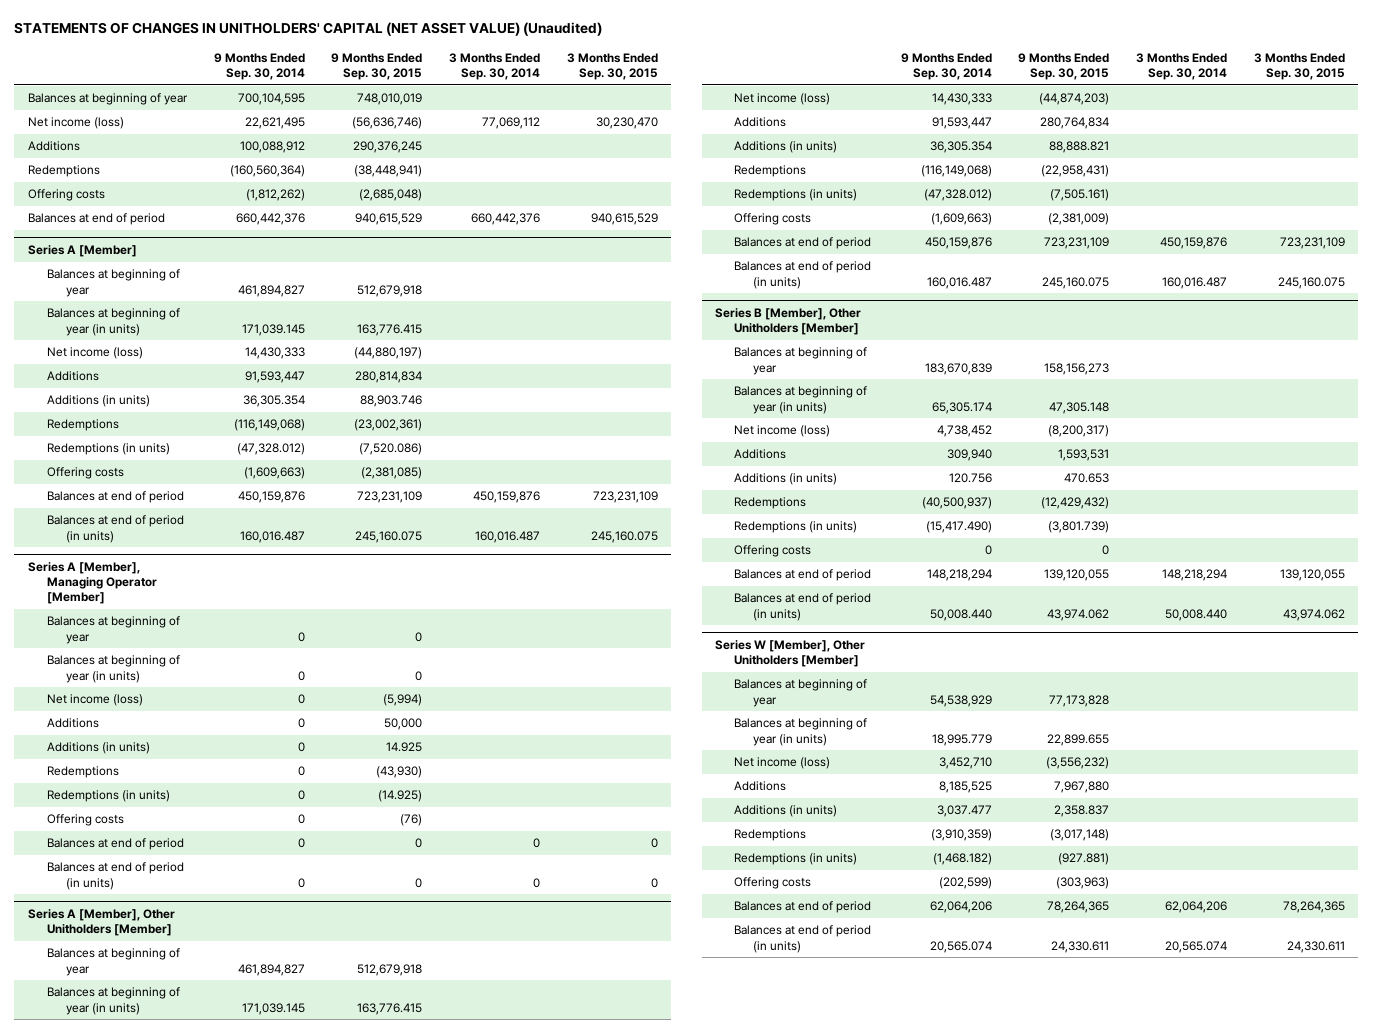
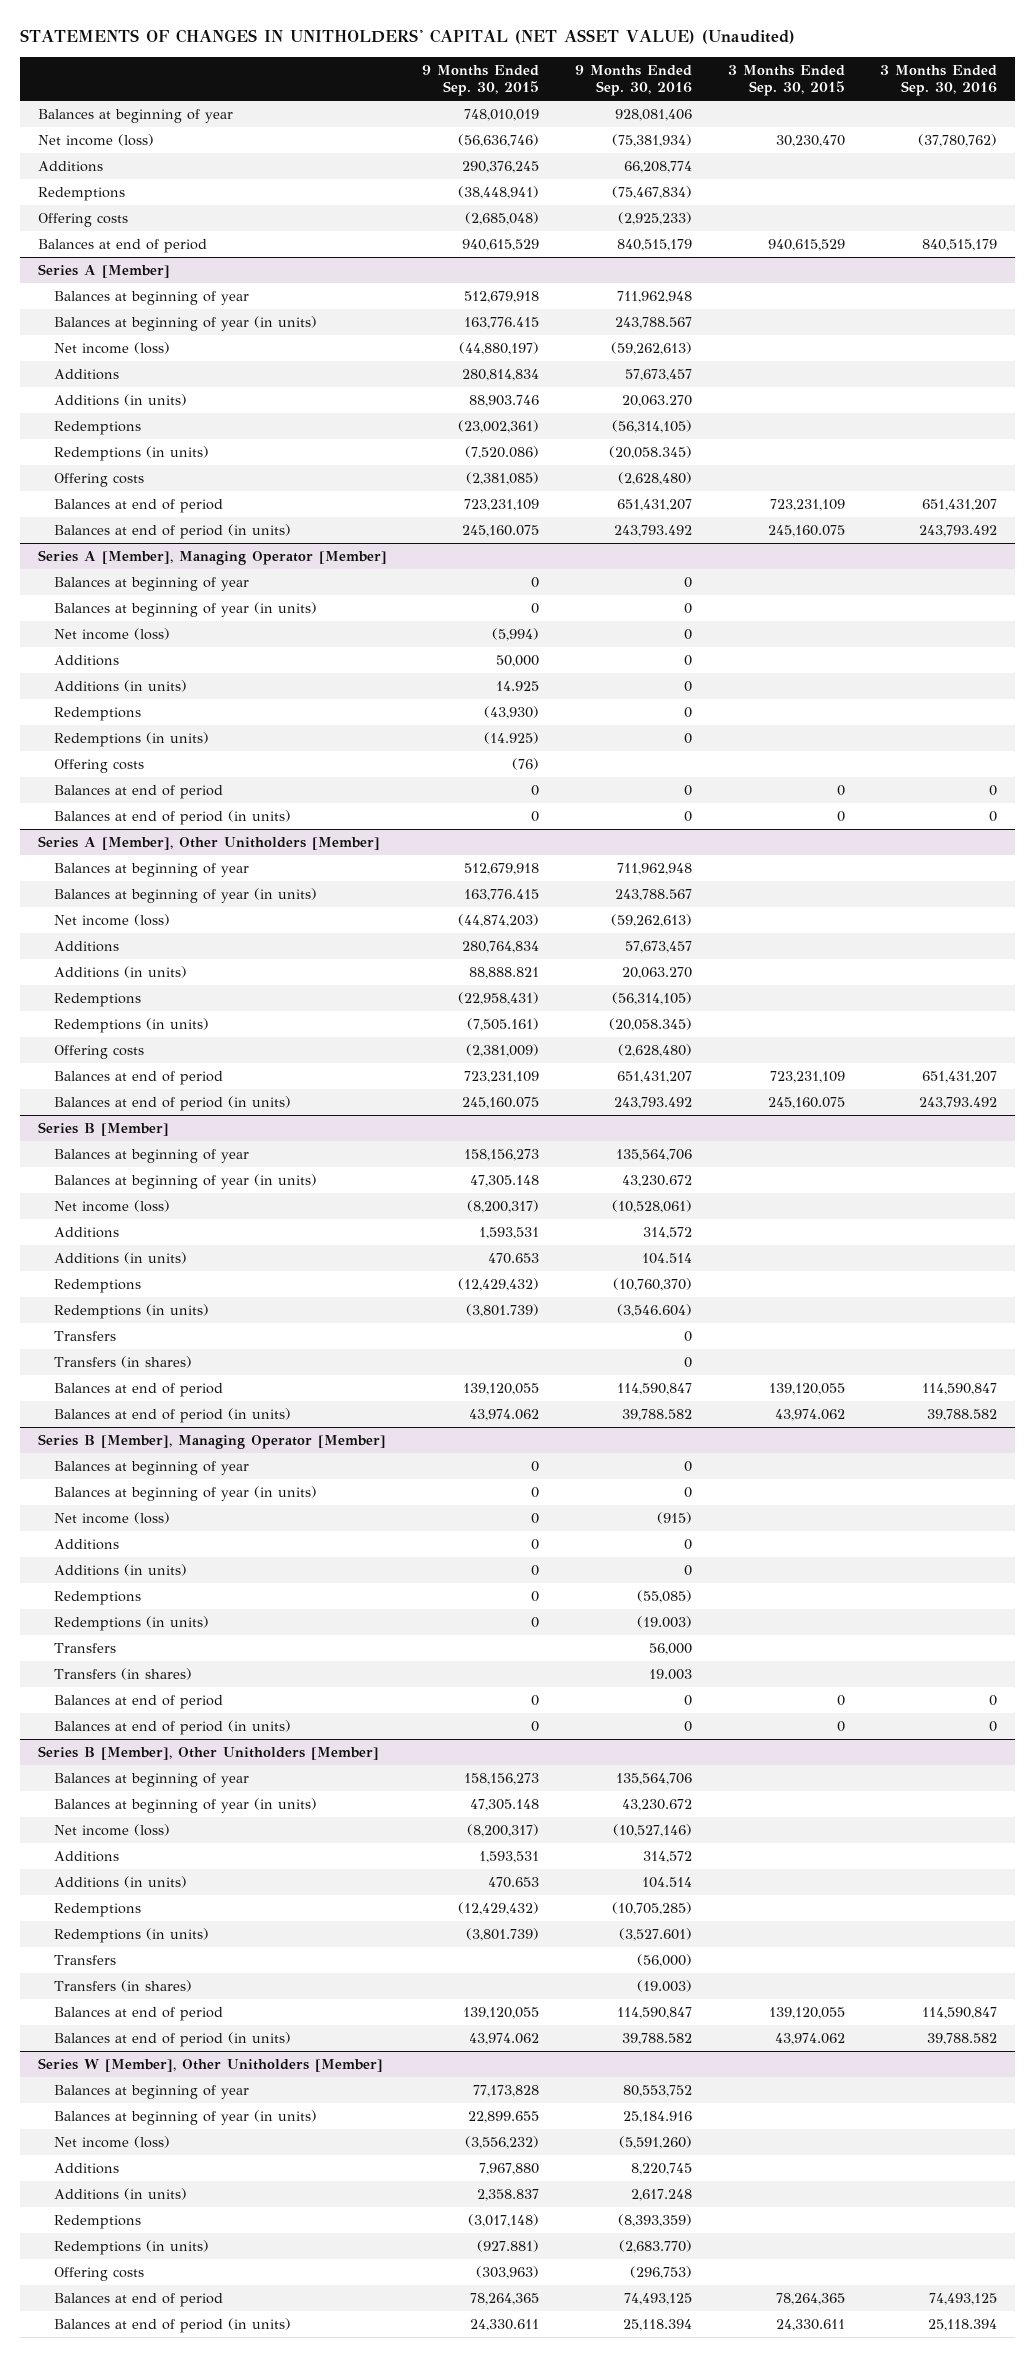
- | 9 Months Ended Sep. 30, 2014 | 9 Months Ended Sep. 30, 2015 | 3 Months Ended Sep. 30, 2014 | 3 Months Ended Sep. 30, 2015
+ | 9 Months Ended Sep. 30, 2015 | 9 Months Ended Sep. 30, 2016 | 3 Months Ended Sep. 30, 2015 | 3 Months Ended Sep. 30, 2016
+ Series B [Member]
+ Balances at beginning of year | 158,156,273 | 135,564,706 | |
+ Balances at beginning of year (in units) | 47,305.148 | 43,230.672 | |
+ Net income (loss) | (8,200,317) | (10,528,061) | |
+ Additions | 1,593,531 | 314,572 | |
+ Additions (in units) | 470.653 | 104.514 | |
+ Redemptions | (12,429,432) | (10,760,370) | |
+ Redemptions (in units) | (3,801.739) | (3,546.604) | |
+ Transfers | | 0 | |
+ Transfers (in shares) | | 0 | |
+ Balances at end of period | 139,120,055 | 114,590,847 | 139,120,055 | 114,590,847
+ Balances at end of period (in units) | 43,974.062 | 39,788.582 | 43,974.062 | 39,788.582
+ Series B [Member], Managing Operator [Member]
+ Balances at beginning of year | 0 | 0 | |
+ Balances at beginning of year (in units) | 0 | 0 | |
+ Net income (loss) | 0 | (915) | |
+ Additions | 0 | 0 | |
+ Additions (in units) | 0 | 0 | |
+ Redemptions | 0 | (55,085) | |
+ Redemptions (in units) | 0 | (19.003) | |
+ Transfers | | 56,000 | |
+ Transfers (in shares) | | 19.003 | |
+ Balances at end of period | 0 | 0 | 0 | 0
+ Balances at end of period (in units) | 0 | 0 | 0 | 0
@ Series B [Member], Other Unitholders [Member]
- Offering costs | 0 | 0 | |
+ Transfers | | (56,000) | |
+ Transfers (in shares) | | (19.003) | |

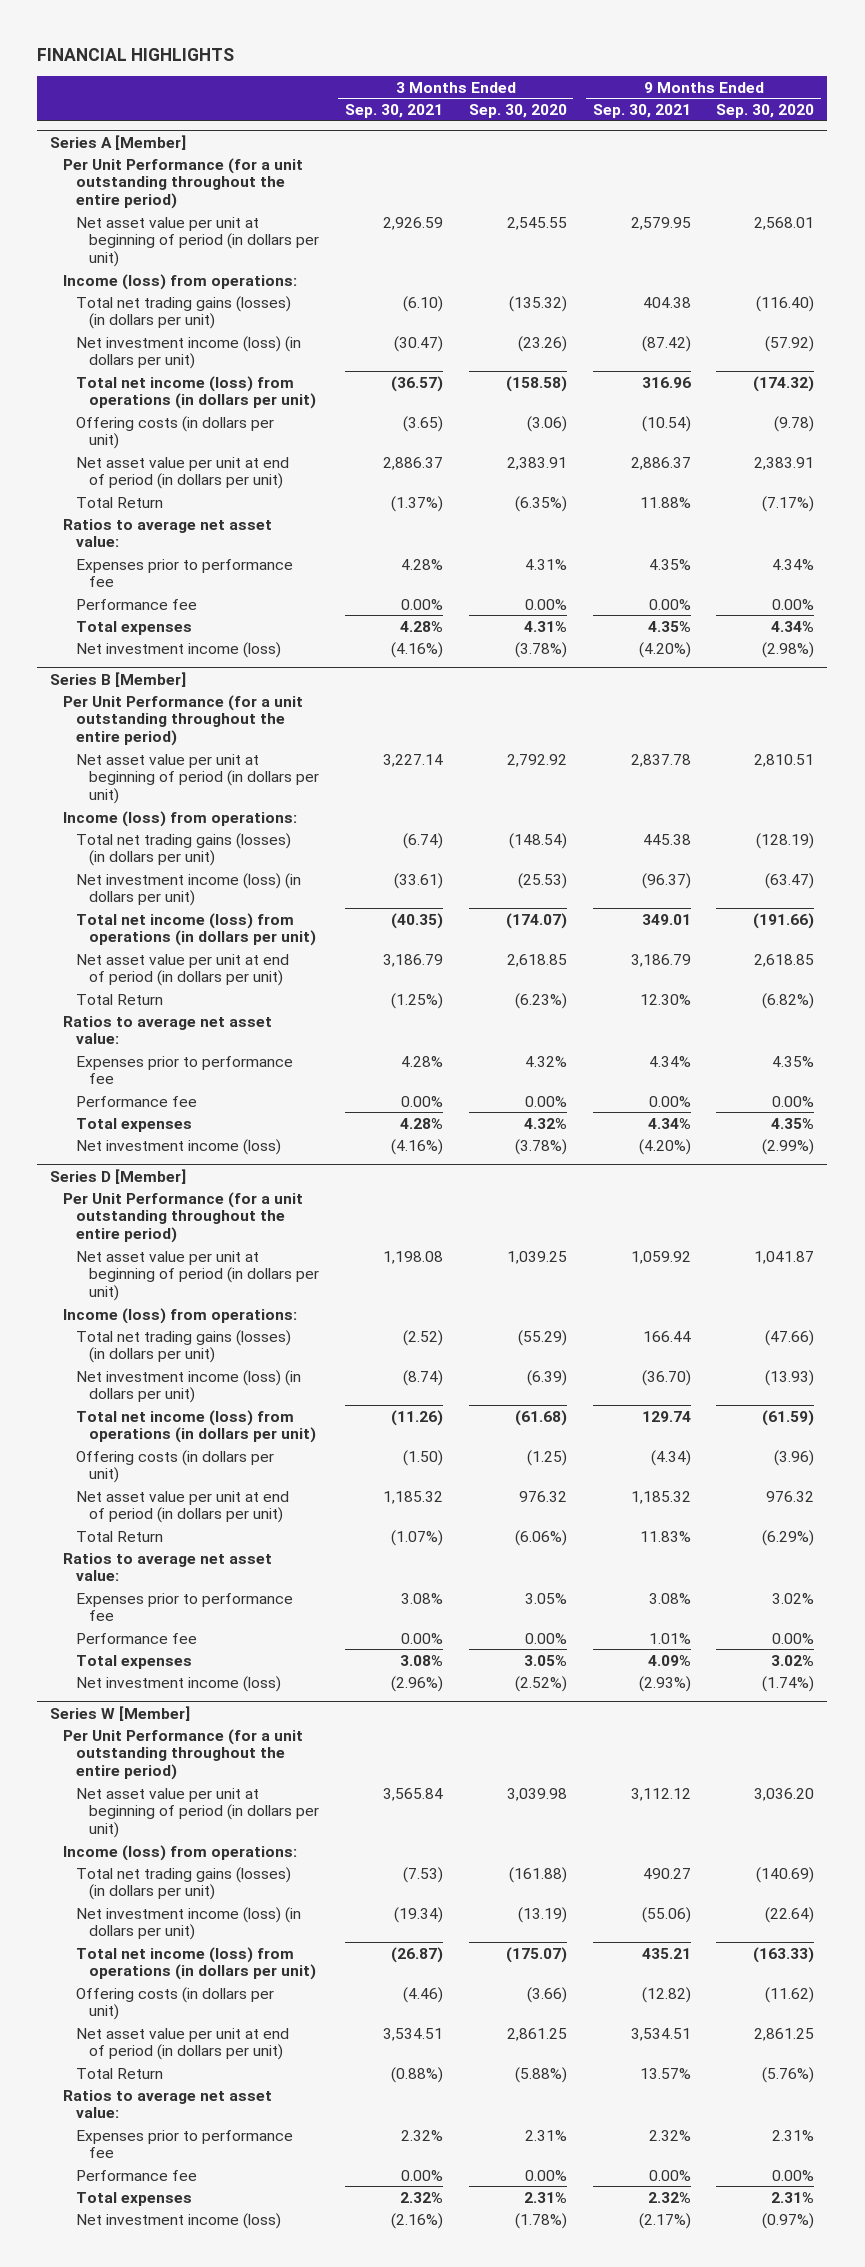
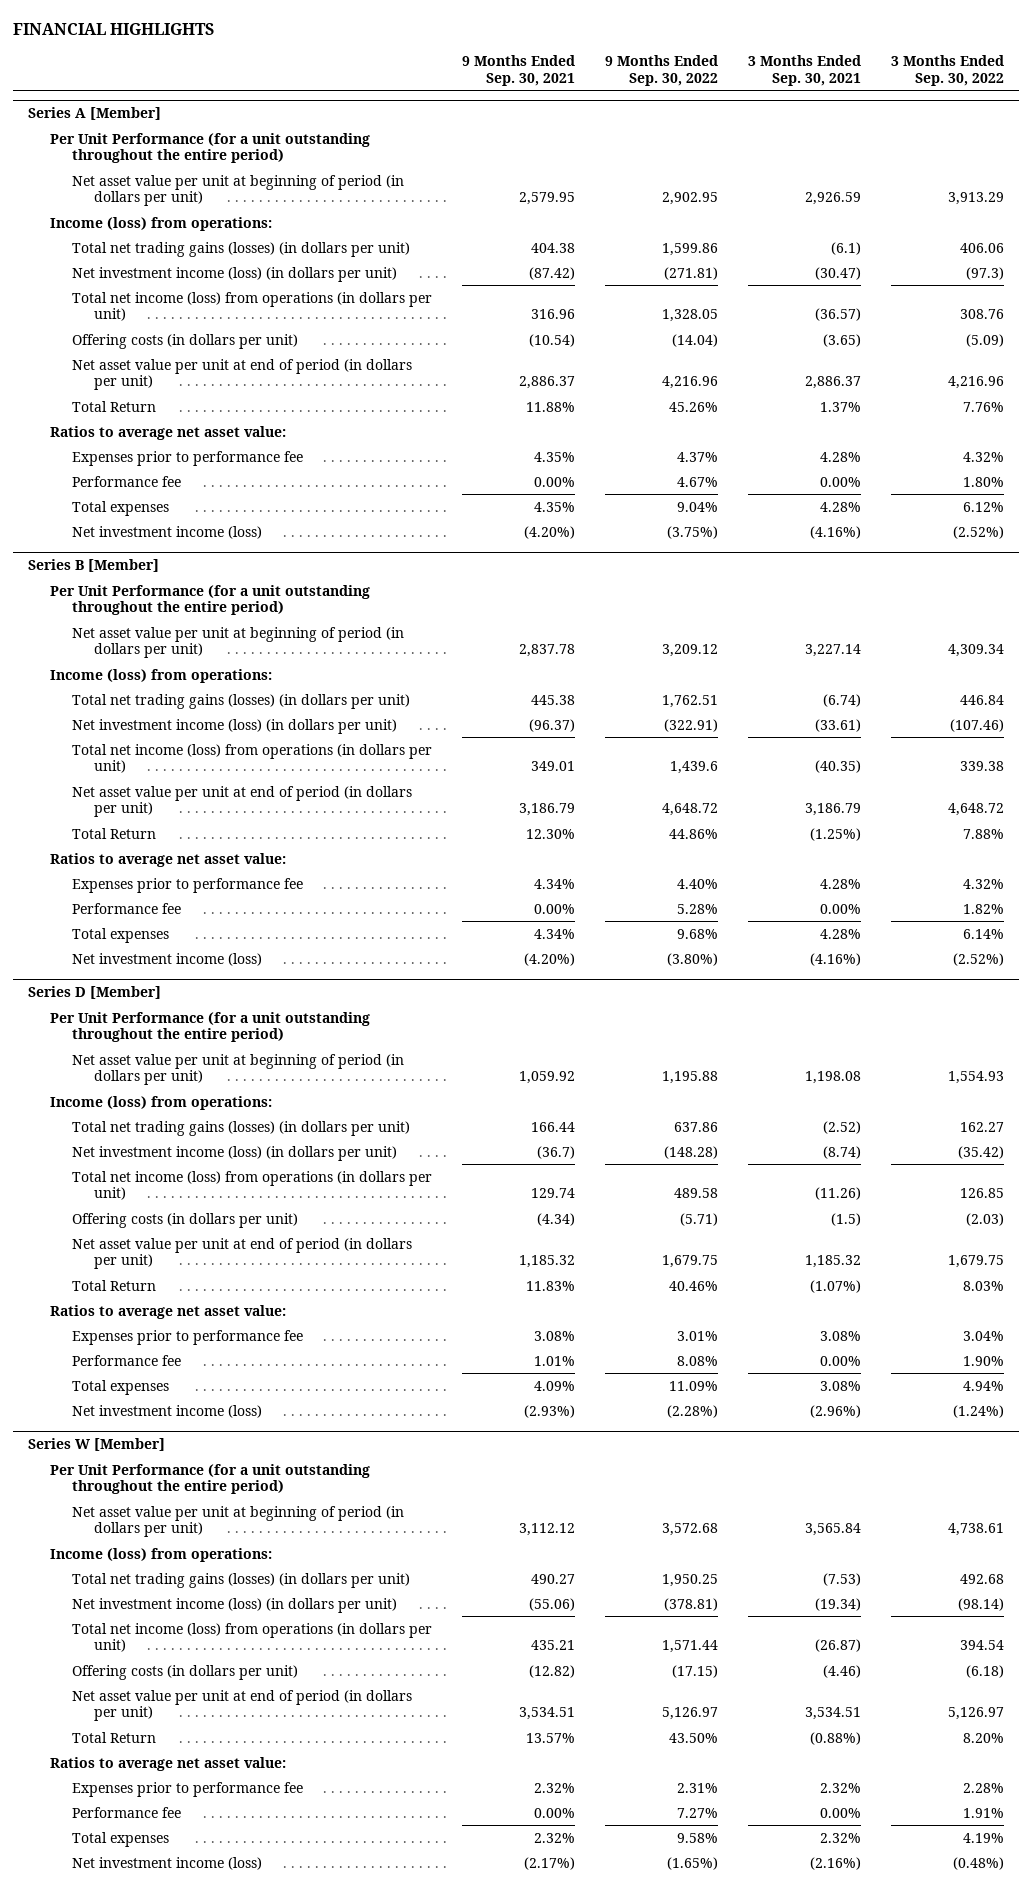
- | 3 Months Ended Sep. 30, 2021 | 3 Months Ended Sep. 30, 2020 | 9 Months Ended Sep. 30, 2021 | 9 Months Ended Sep. 30, 2020
+ | 9 Months Ended Sep. 30, 2021 | 9 Months Ended Sep. 30, 2022 | 3 Months Ended Sep. 30, 2021 | 3 Months Ended Sep. 30, 2022
@ Series A [Member]
- Total net trading gains (losses) (in dollars per unit) | (6.10) | (135.32) | 404.38 | (116.40)
+ Total net trading gains (losses) (in dollars per unit) | 404.38 | 1,599.86 | (6.1) | 406.06
- Total Return | (1.37%) | (6.35%) | 11.88% | (7.17%)
+ Total Return | 11.88% | 45.26% | 1.37% | 7.76%
@ Series D [Member]
- Net investment income (loss) (in dollars per unit) | (8.74) | (6.39) | (36.70) | (13.93)
+ Net investment income (loss) (in dollars per unit) | (36.7) | (148.28) | (8.74) | (35.42)
- Offering costs (in dollars per unit) | (1.50) | (1.25) | (4.34) | (3.96)
+ Offering costs (in dollars per unit) | (4.34) | (5.71) | (1.5) | (2.03)

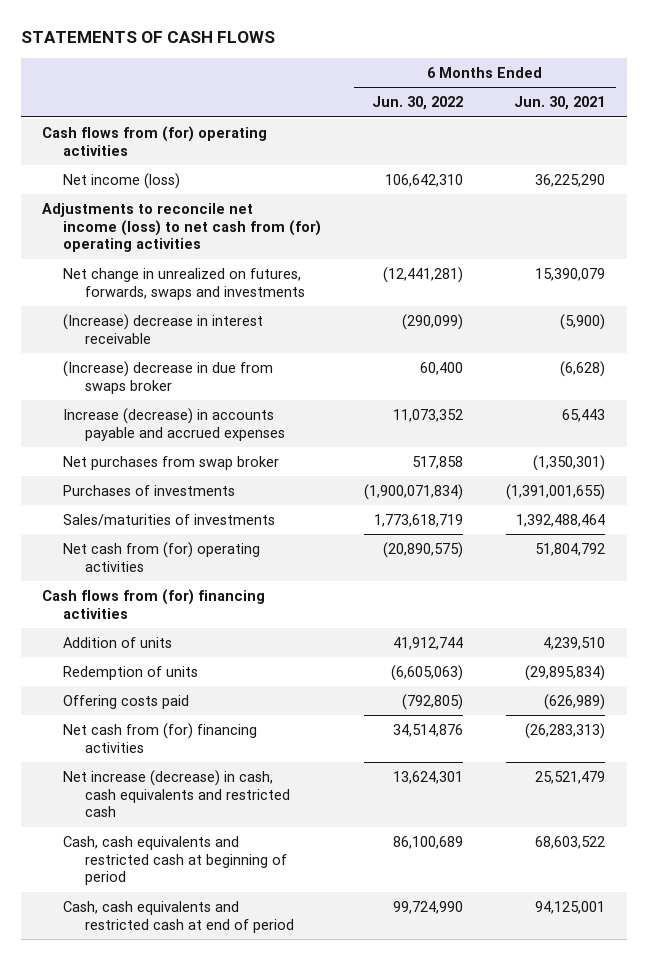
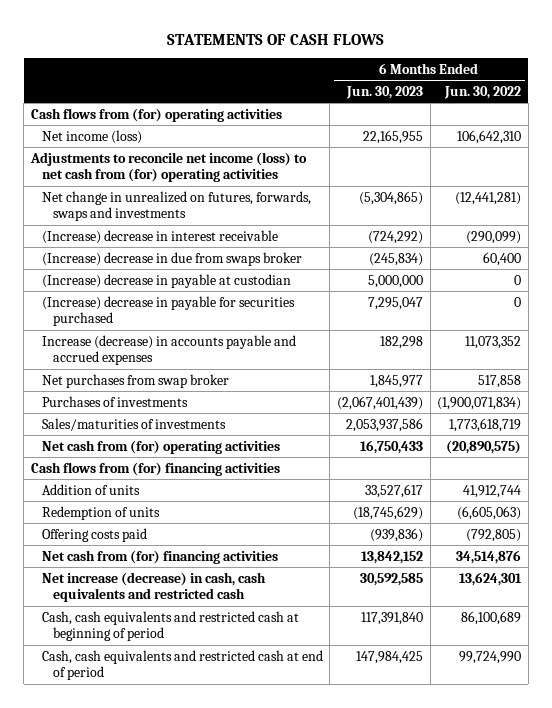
- | 6 Months Ended Jun. 30, 2022 | 6 Months Ended Jun. 30, 2021
+ | 6 Months Ended Jun. 30, 2023 | 6 Months Ended Jun. 30, 2022
+ (Increase) decrease in payable at custodian | 5,000,000 | 0
+ (Increase) decrease in payable for securities purchased | 7,295,047 | 0

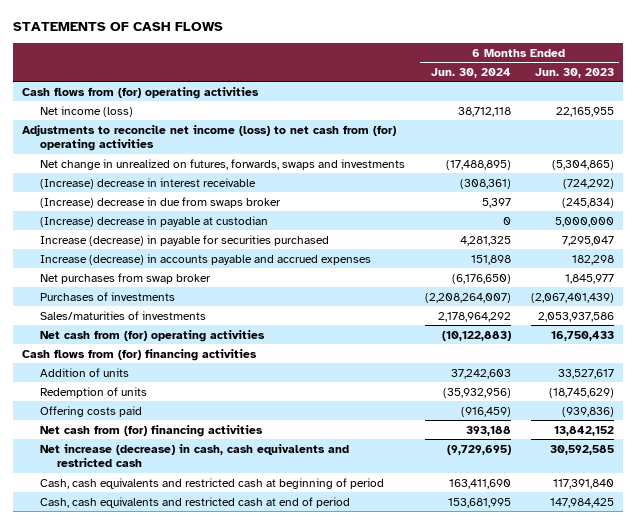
- | 6 Months Ended Jun. 30, 2023 | 6 Months Ended Jun. 30, 2022
+ | 6 Months Ended Jun. 30, 2024 | 6 Months Ended Jun. 30, 2023
- (Increase) decrease in payable for securities purchased | 7,295,047 | 0
+ Increase (decrease) in payable for securities purchased | 4,281,325 | 7,295,047

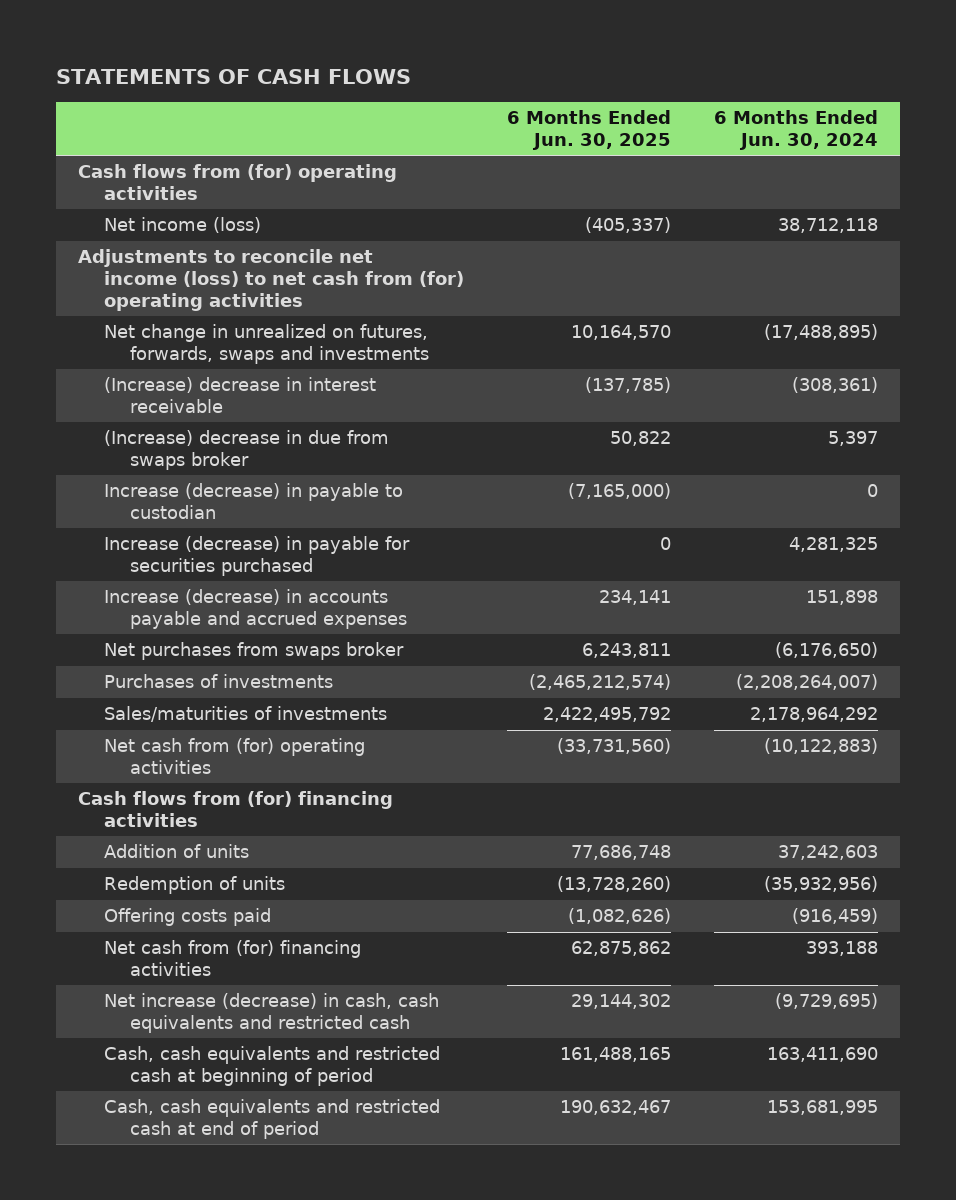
- | 6 Months Ended Jun. 30, 2024 | 6 Months Ended Jun. 30, 2023
+ | 6 Months Ended Jun. 30, 2025 | 6 Months Ended Jun. 30, 2024
- (Increase) decrease in payable at custodian | 0 | 5,000,000
+ Increase (decrease) in payable to custodian | (7,165,000) | 0
- Net purchases from swap broker | (6,176,650) | 1,845,977
+ Net purchases from swaps broker | 6,243,811 | (6,176,650)

